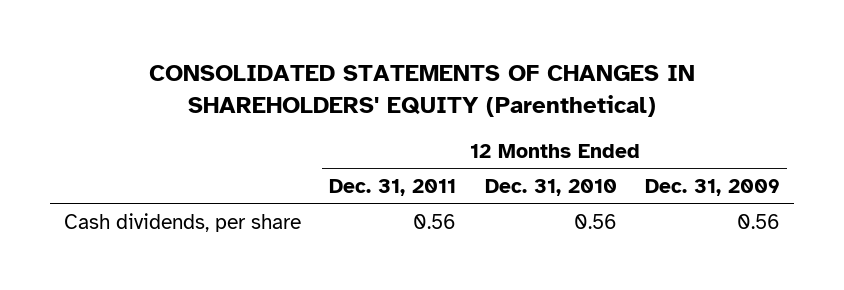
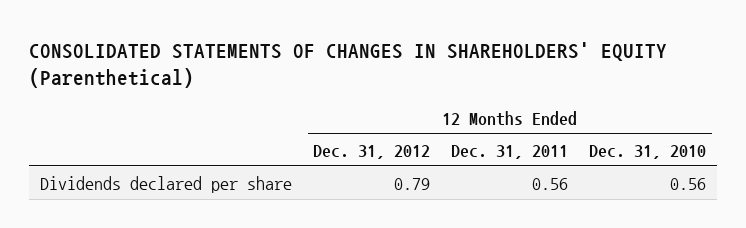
- | 12 Months Ended Dec. 31, 2011 | 12 Months Ended Dec. 31, 2010 | 12 Months Ended Dec. 31, 2009
+ | 12 Months Ended Dec. 31, 2012 | 12 Months Ended Dec. 31, 2011 | 12 Months Ended Dec. 31, 2010
- Cash dividends, per share | 0.56 | 0.56 | 0.56
+ Dividends declared per share | 0.79 | 0.56 | 0.56

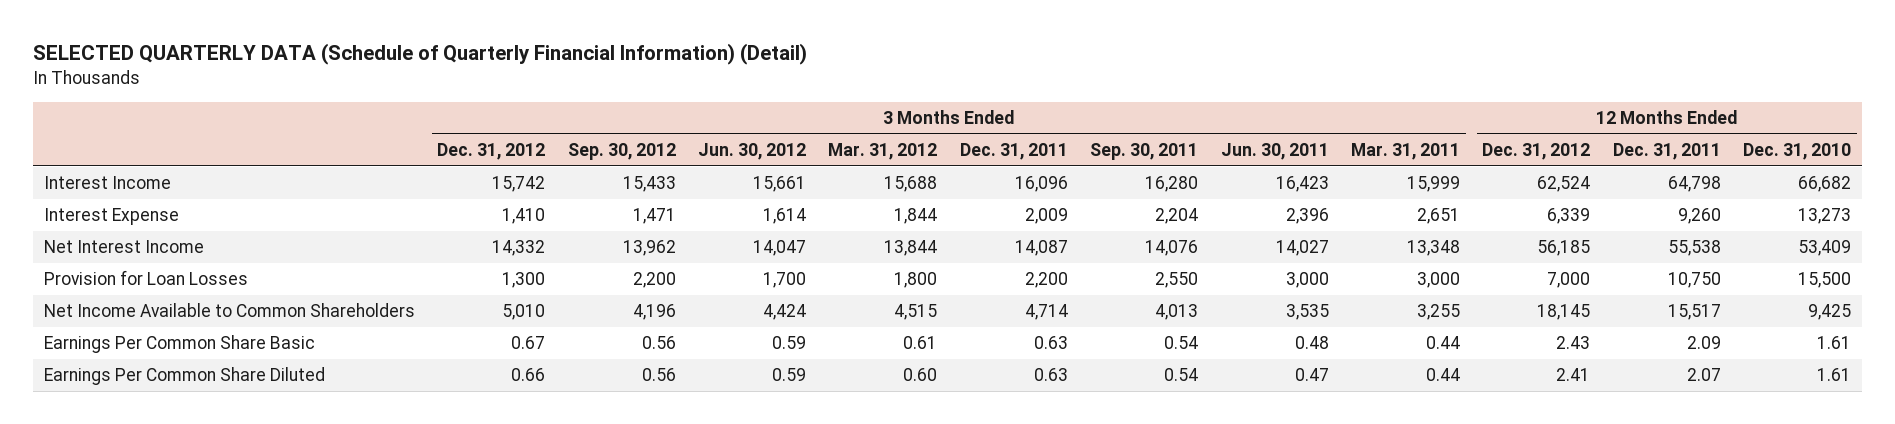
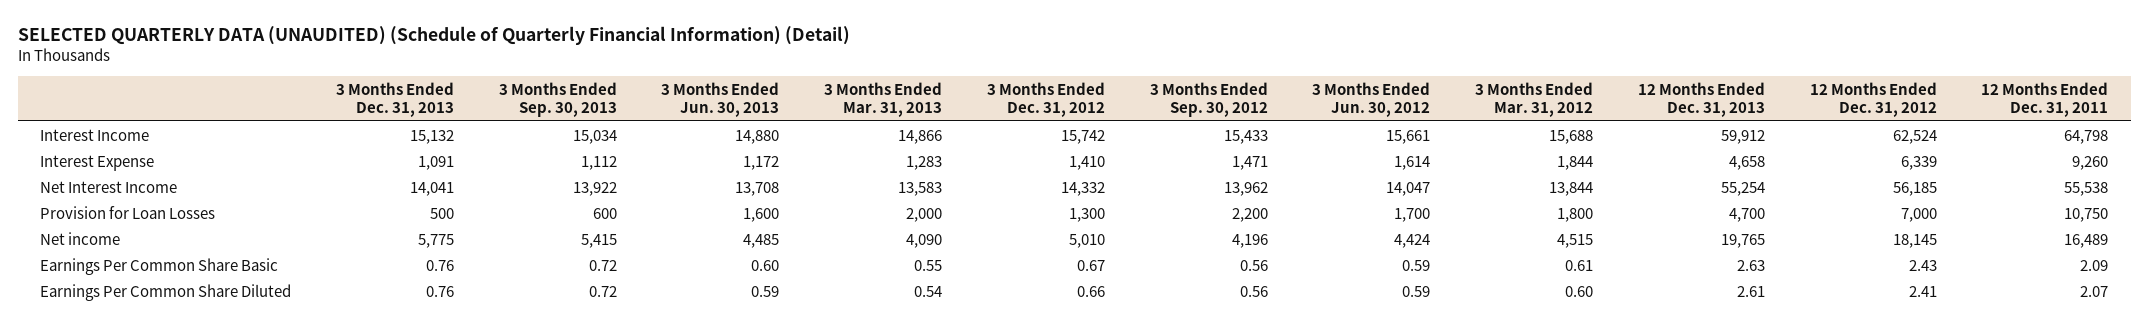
- SELECTED QUARTERLY DATA (Schedule of Quarterly Financial Information) (Detail)
+ SELECTED QUARTERLY DATA (UNAUDITED) (Schedule of Quarterly Financial Information) (Detail)
- | 3 Months Ended Dec. 31, 2012 | 3 Months Ended Sep. 30, 2012 | 3 Months Ended Jun. 30, 2012 | 3 Months Ended Mar. 31, 2012 | 3 Months Ended Dec. 31, 2011 | 3 Months Ended Sep. 30, 2011 | 3 Months Ended Jun. 30, 2011 | 3 Months Ended Mar. 31, 2011 | 12 Months Ended Dec. 31, 2012 | 12 Months Ended Dec. 31, 2011 | 12 Months Ended Dec. 31, 2010
+ | 3 Months Ended Dec. 31, 2013 | 3 Months Ended Sep. 30, 2013 | 3 Months Ended Jun. 30, 2013 | 3 Months Ended Mar. 31, 2013 | 3 Months Ended Dec. 31, 2012 | 3 Months Ended Sep. 30, 2012 | 3 Months Ended Jun. 30, 2012 | 3 Months Ended Mar. 31, 2012 | 12 Months Ended Dec. 31, 2013 | 12 Months Ended Dec. 31, 2012 | 12 Months Ended Dec. 31, 2011
- Net Income Available to Common Shareholders | 5,010 | 4,196 | 4,424 | 4,515 | 4,714 | 4,013 | 3,535 | 3,255 | 18,145 | 15,517 | 9,425
+ Net income | 5,775 | 5,415 | 4,485 | 4,090 | 5,010 | 4,196 | 4,424 | 4,515 | 19,765 | 18,145 | 16,489

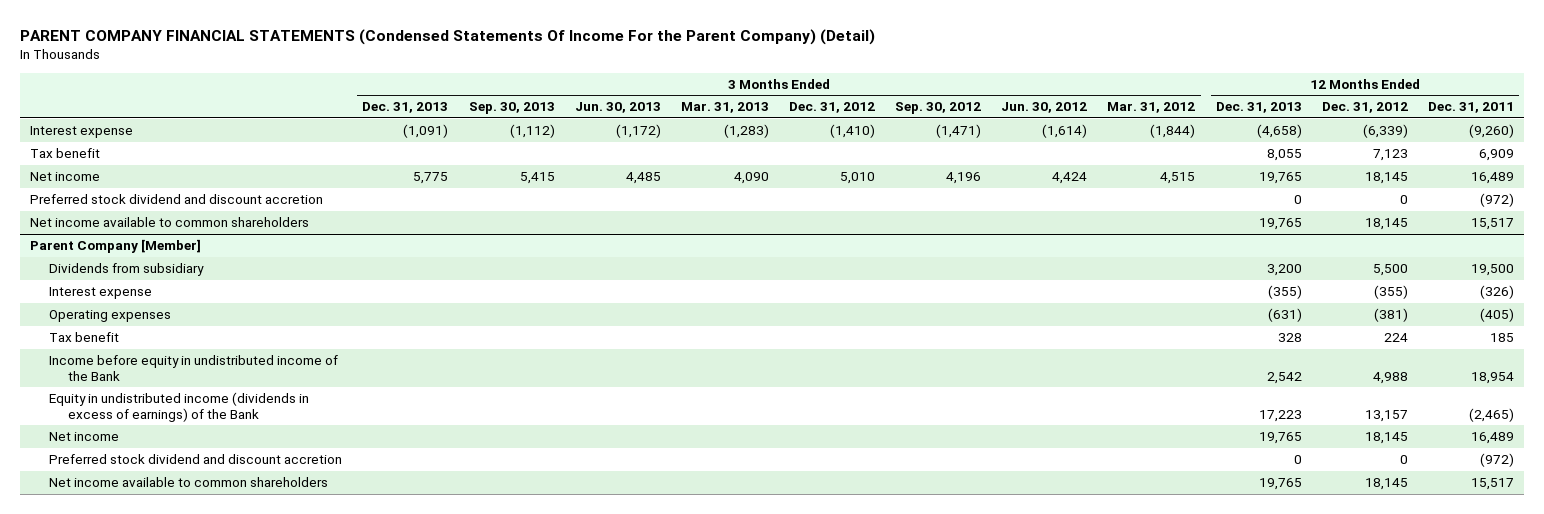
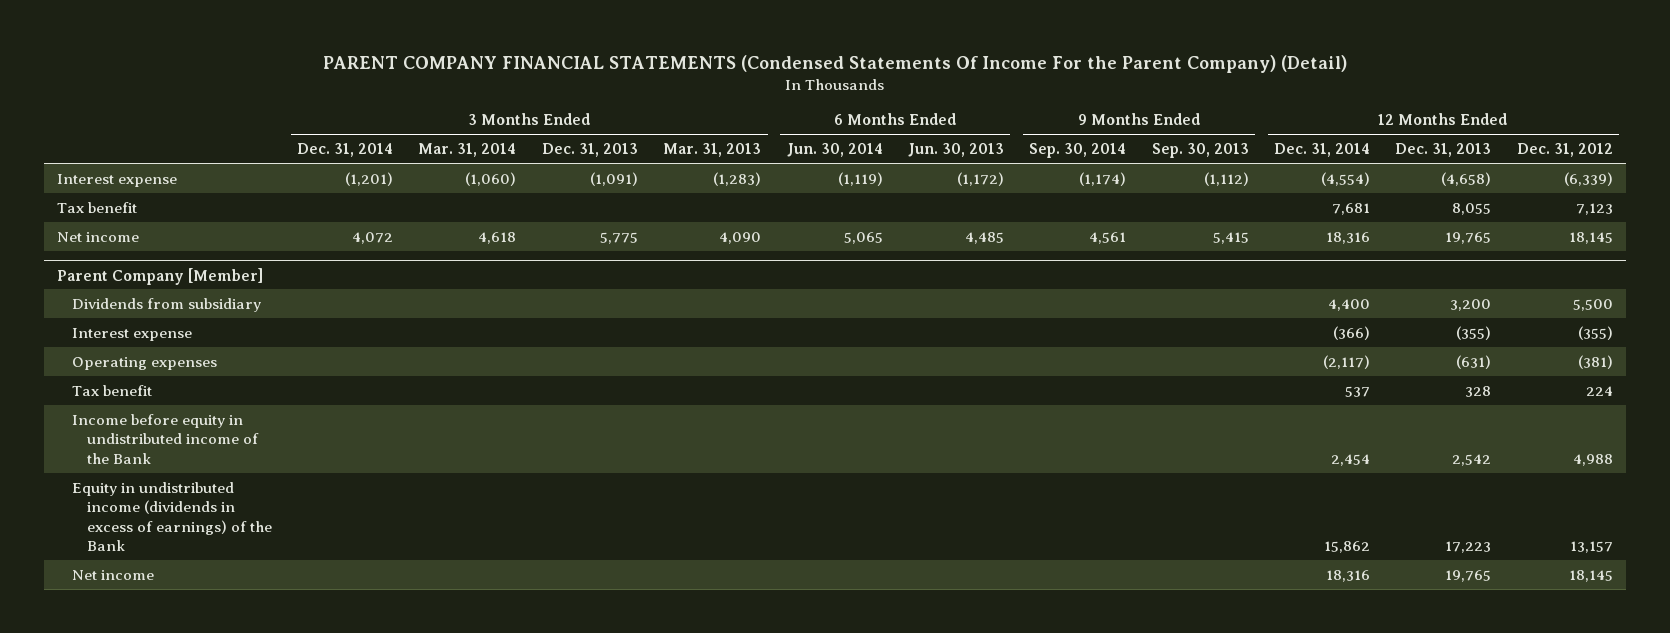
- | 3 Months Ended Dec. 31, 2013 | 3 Months Ended Sep. 30, 2013 | 3 Months Ended Jun. 30, 2013 | 3 Months Ended Mar. 31, 2013 | 3 Months Ended Dec. 31, 2012 | 3 Months Ended Sep. 30, 2012 | 3 Months Ended Jun. 30, 2012 | 3 Months Ended Mar. 31, 2012 | 12 Months Ended Dec. 31, 2013 | 12 Months Ended Dec. 31, 2012 | 12 Months Ended Dec. 31, 2011
+ | 3 Months Ended Dec. 31, 2014 | 3 Months Ended Mar. 31, 2014 | 3 Months Ended Dec. 31, 2013 | 3 Months Ended Mar. 31, 2013 | 6 Months Ended Jun. 30, 2014 | 6 Months Ended Jun. 30, 2013 | 9 Months Ended Sep. 30, 2014 | 9 Months Ended Sep. 30, 2013 | 12 Months Ended Dec. 31, 2014 | 12 Months Ended Dec. 31, 2013 | 12 Months Ended Dec. 31, 2012
- Preferred stock dividend and discount accretion | | | | | | | | | 0 | 0 | (972)
- Net income available to common shareholders | | | | | | | | | 19,765 | 18,145 | 15,517
@ Parent Company [Member]
- Preferred stock dividend and discount accretion | | | | | | | | | 0 | 0 | (972)
- Net income available to common shareholders | | | | | | | | | 19,765 | 18,145 | 15,517

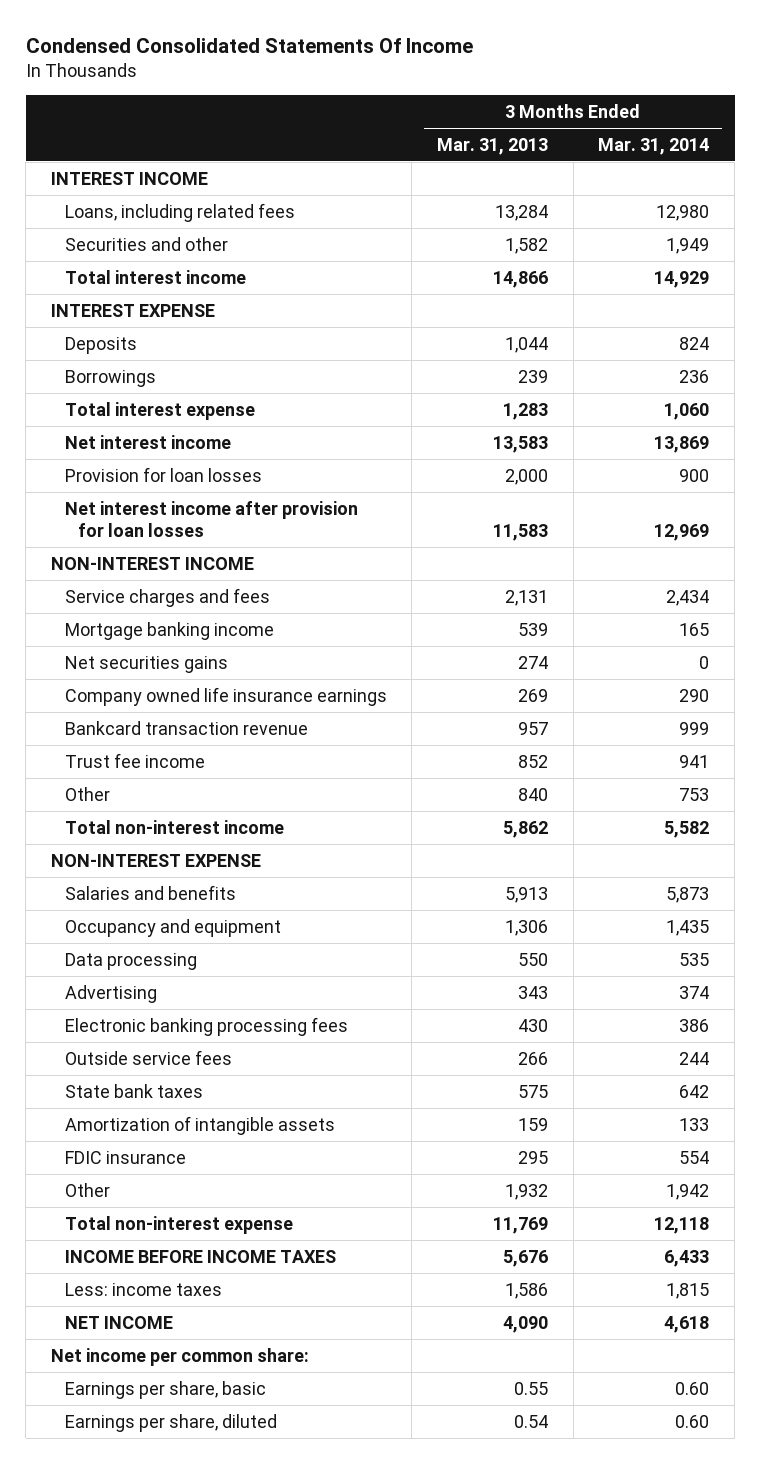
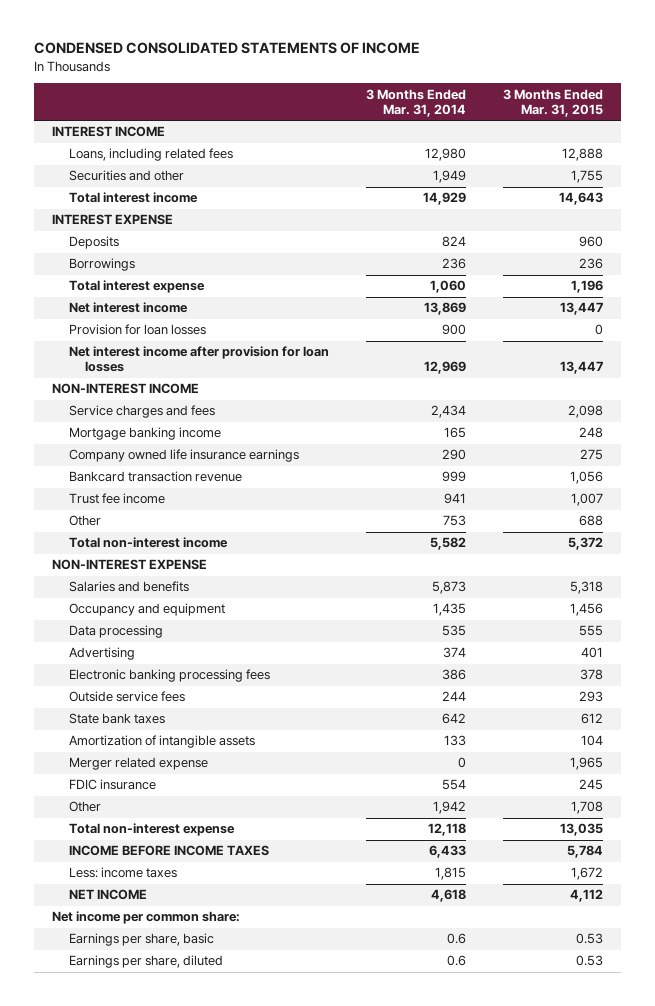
- Condensed Consolidated Statements Of Income
+ CONDENSED CONSOLIDATED STATEMENTS OF INCOME
- | 3 Months Ended Mar. 31, 2013 | 3 Months Ended Mar. 31, 2014
+ | 3 Months Ended Mar. 31, 2014 | 3 Months Ended Mar. 31, 2015
- Net securities gains | 274 | 0
+ Merger related expense | 0 | 1,965
- Earnings per share, basic | 0.55 | 0.60
- Earnings per share, diluted | 0.54 | 0.60
+ Earnings per share, basic | 0.6 | 0.53
+ Earnings per share, diluted | 0.6 | 0.53

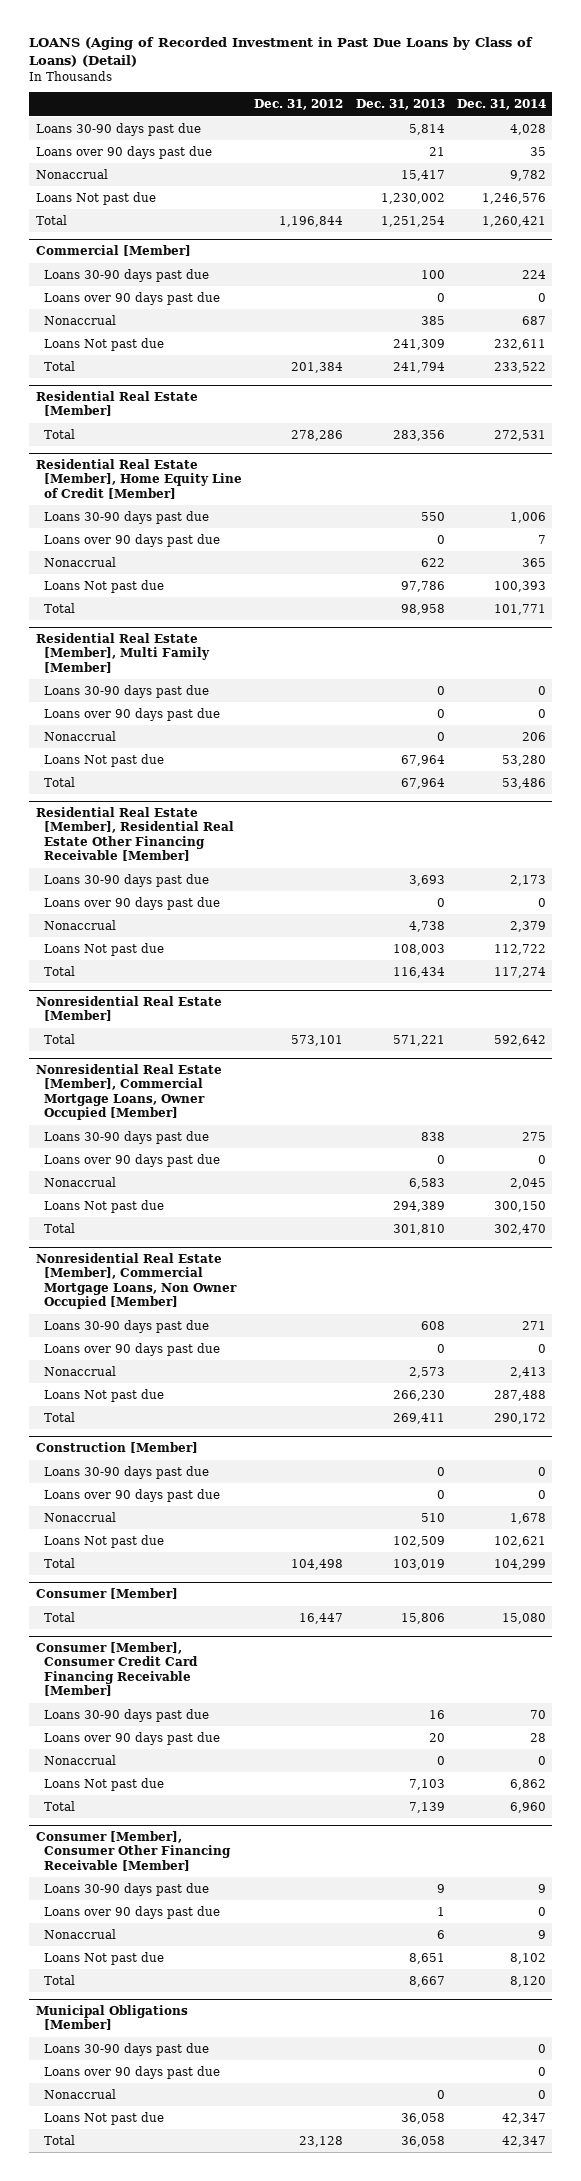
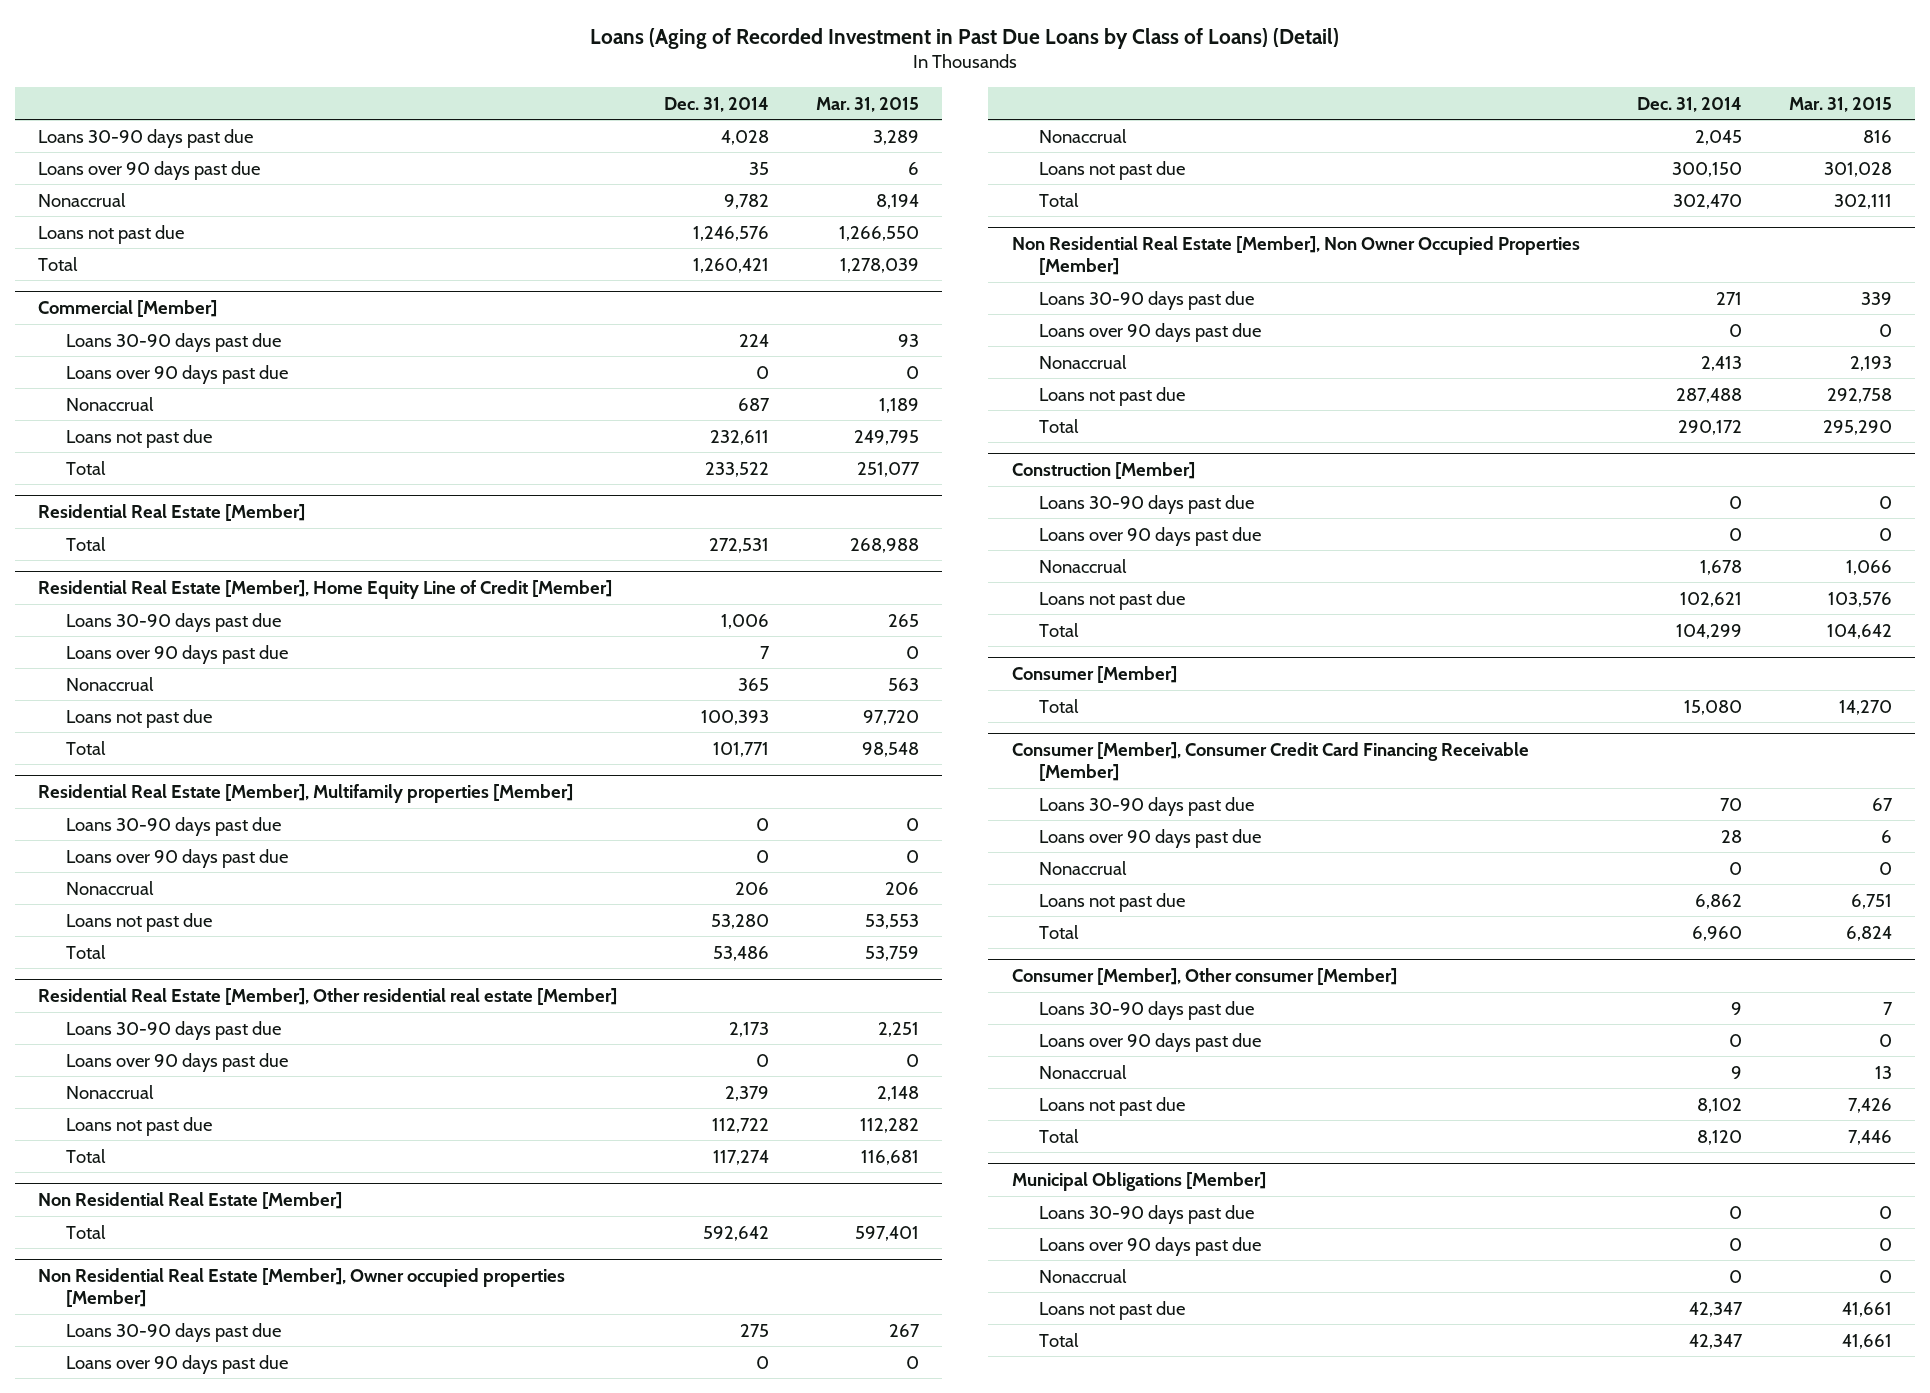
- LOANS (Aging of Recorded Investment in Past Due Loans by Class of Loans) (Detail)
+ Loans (Aging of Recorded Investment in Past Due Loans by Class of Loans) (Detail)
- | Dec. 31, 2012 | Dec. 31, 2013 | Dec. 31, 2014
+ | Dec. 31, 2014 | Mar. 31, 2015
- Loans Not past due | | 1,230,002 | 1,246,576
+ Loans not past due | 1,246,576 | 1,266,550
@ Commercial [Member]
- Loans Not past due | | 241,309 | 232,611
+ Loans not past due | 232,611 | 249,795
@ Residential Real Estate [Member], Home Equity Line of Credit [Member]
- Loans Not past due | | 97,786 | 100,393
+ Loans not past due | 100,393 | 97,720
- Residential Real Estate [Member], Multi Family [Member]
+ Residential Real Estate [Member], Multifamily properties [Member]
- Loans Not past due | | 67,964 | 53,280
+ Loans not past due | 53,280 | 53,553
- Residential Real Estate [Member], Residential Real Estate Other Financing Receivable [Member]
+ Residential Real Estate [Member], Other residential real estate [Member]
- Loans Not past due | | 108,003 | 112,722
+ Loans not past due | 112,722 | 112,282
- Nonresidential Real Estate [Member]
+ Non Residential Real Estate [Member]
- Nonresidential Real Estate [Member], Commercial Mortgage Loans, Owner Occupied [Member]
+ Non Residential Real Estate [Member], Owner occupied properties [Member]
- Loans Not past due | | 294,389 | 300,150
+ Loans not past due | 300,150 | 301,028
- Nonresidential Real Estate [Member], Commercial Mortgage Loans, Non Owner Occupied [Member]
+ Non Residential Real Estate [Member], Non Owner Occupied Properties [Member]
- Loans Not past due | | 266,230 | 287,488
+ Loans not past due | 287,488 | 292,758
@ Construction [Member]
- Loans Not past due | | 102,509 | 102,621
+ Loans not past due | 102,621 | 103,576
@ Consumer [Member], Consumer Credit Card Financing Receivable [Member]
- Loans Not past due | | 7,103 | 6,862
+ Loans not past due | 6,862 | 6,751
- Consumer [Member], Consumer Other Financing Receivable [Member]
+ Consumer [Member], Other consumer [Member]
- Loans Not past due | | 8,651 | 8,102
+ Loans not past due | 8,102 | 7,426
@ Municipal Obligations [Member]
- Loans Not past due | | 36,058 | 42,347
+ Loans not past due | 42,347 | 41,661

